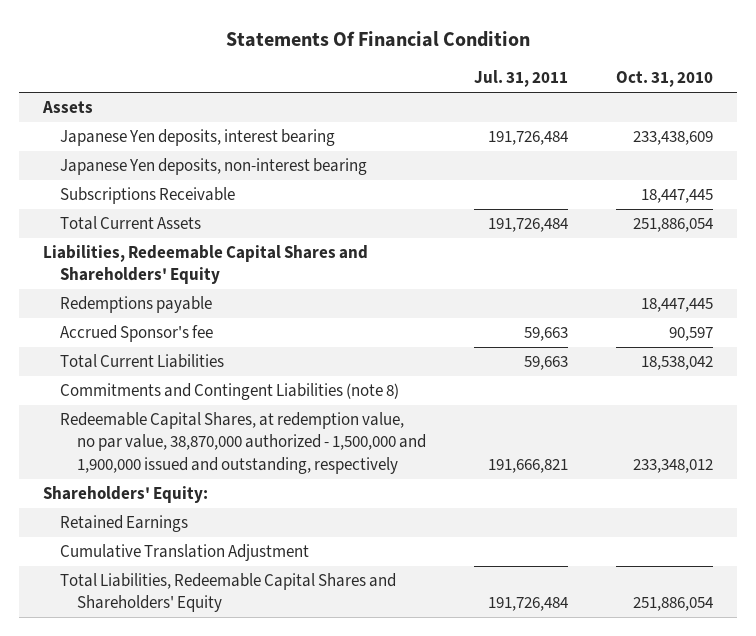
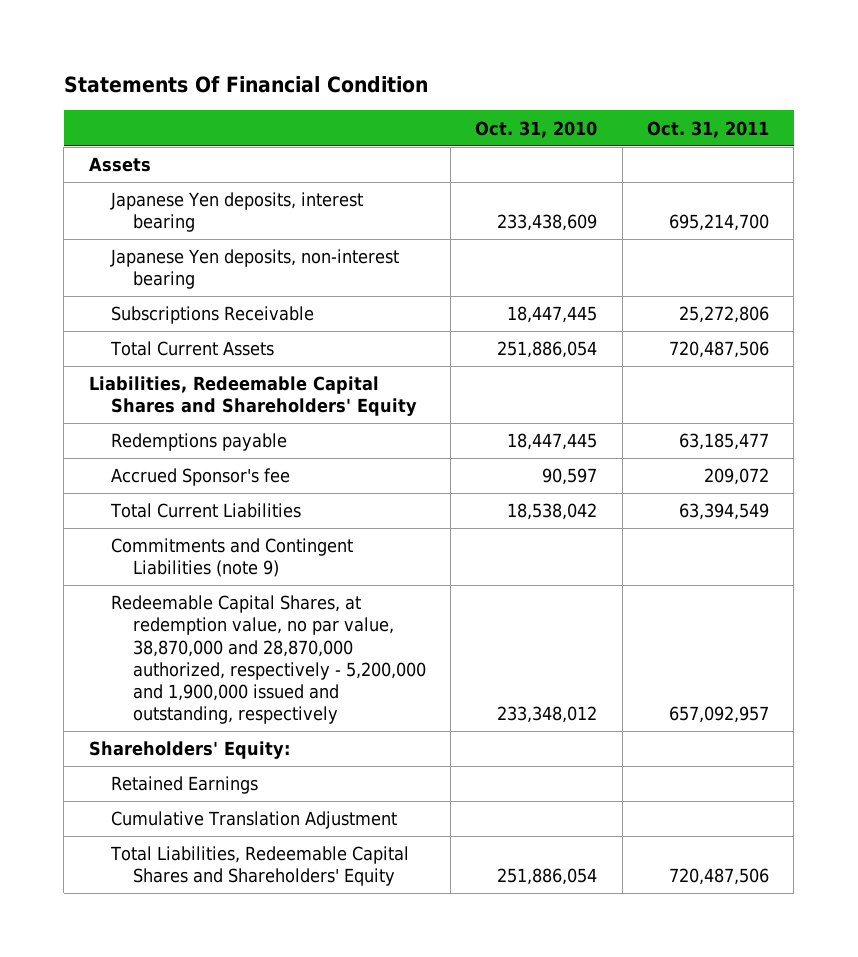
- | Jul. 31, 2011 | Oct. 31, 2010
+ | Oct. 31, 2010 | Oct. 31, 2011
- Commitments and Contingent Liabilities (note 8)
- Redeemable Capital Shares, at redemption value, no par value, 38,870,000 authorized - 1,500,000 and 1,900,000 issued and outstanding, respectively | 191,666,821 | 233,348,012
+ Commitments and Contingent Liabilities (note 9)
+ Redeemable Capital Shares, at redemption value, no par value, 38,870,000 and 28,870,000 authorized, respectively - 5,200,000 and 1,900,000 issued and outstanding, respectively | 233,348,012 | 657,092,957

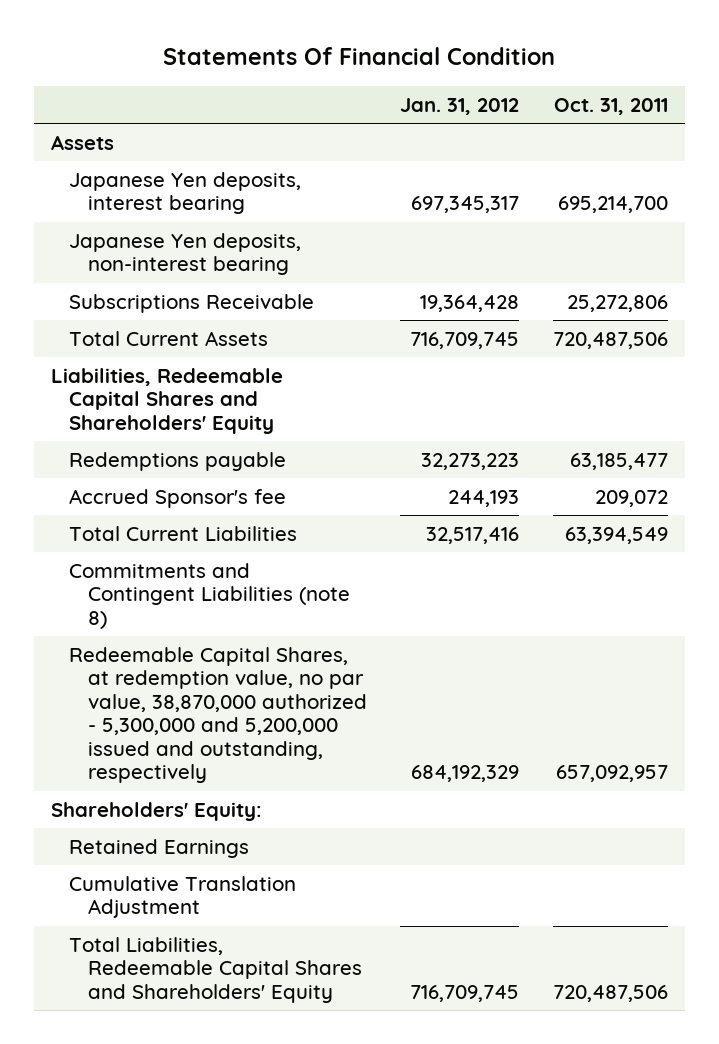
- | Oct. 31, 2010 | Oct. 31, 2011
+ | Jan. 31, 2012 | Oct. 31, 2011
- Commitments and Contingent Liabilities (note 9)
- Redeemable Capital Shares, at redemption value, no par value, 38,870,000 and 28,870,000 authorized, respectively - 5,200,000 and 1,900,000 issued and outstanding, respectively | 233,348,012 | 657,092,957
+ Commitments and Contingent Liabilities (note 8)
+ Redeemable Capital Shares, at redemption value, no par value, 38,870,000 authorized - 5,300,000 and 5,200,000 issued and outstanding, respectively | 684,192,329 | 657,092,957

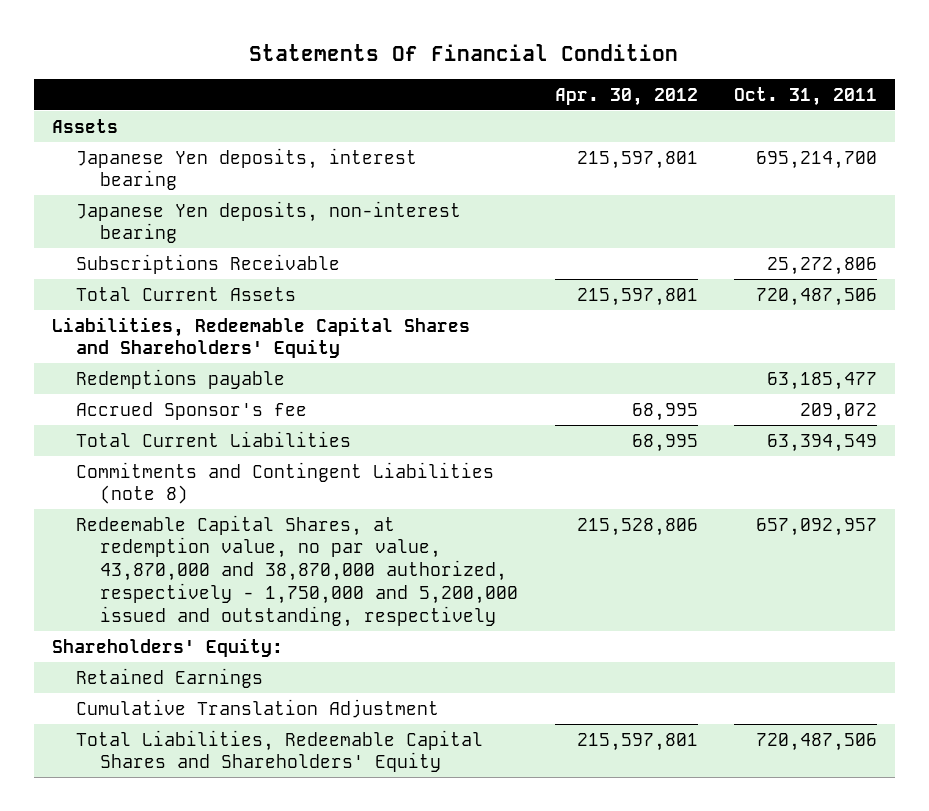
- | Jan. 31, 2012 | Oct. 31, 2011
+ | Apr. 30, 2012 | Oct. 31, 2011
- Redeemable Capital Shares, at redemption value, no par value, 38,870,000 authorized - 5,300,000 and 5,200,000 issued and outstanding, respectively | 684,192,329 | 657,092,957
+ Redeemable Capital Shares, at redemption value, no par value, 43,870,000 and 38,870,000 authorized, respectively - 1,750,000 and 5,200,000 issued and outstanding, respectively | 215,528,806 | 657,092,957

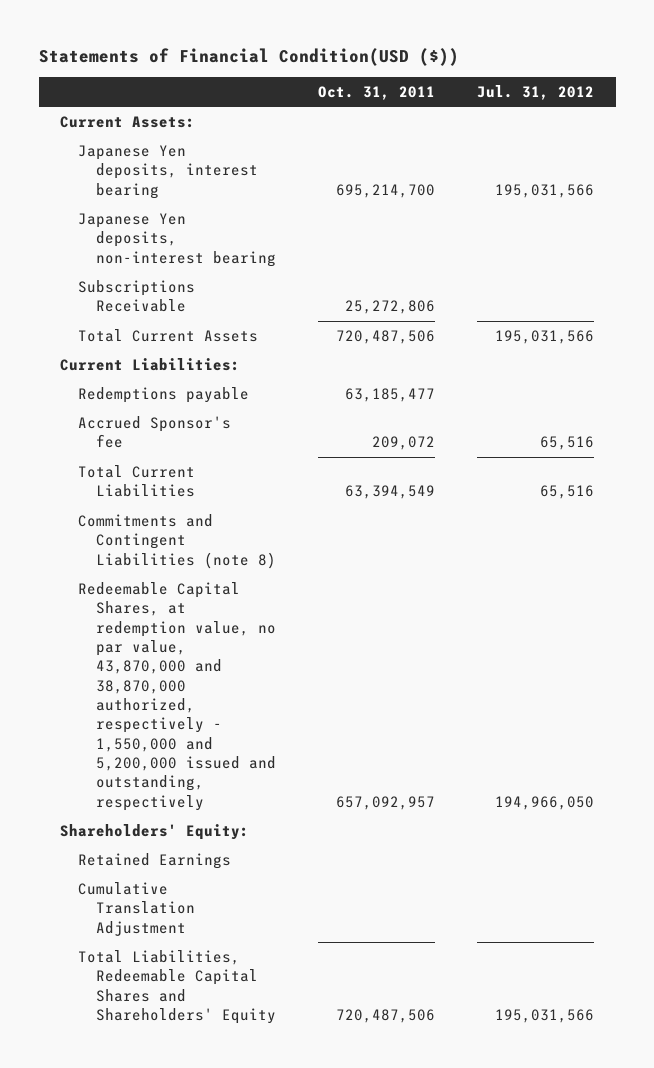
- Statements Of Financial Condition
+ Statements of Financial Condition(USD ($))
- | Apr. 30, 2012 | Oct. 31, 2011
+ | Oct. 31, 2011 | Jul. 31, 2012
- Assets
+ Current Assets:
- Liabilities, Redeemable Capital Shares and Shareholders' Equity
+ Current Liabilities:
- Redeemable Capital Shares, at redemption value, no par value, 43,870,000 and 38,870,000 authorized, respectively - 1,750,000 and 5,200,000 issued and outstanding, respectively | 215,528,806 | 657,092,957
+ Redeemable Capital Shares, at redemption value, no par value, 43,870,000 and 38,870,000 authorized, respectively - 1,550,000 and 5,200,000 issued and outstanding, respectively | 657,092,957 | 194,966,050

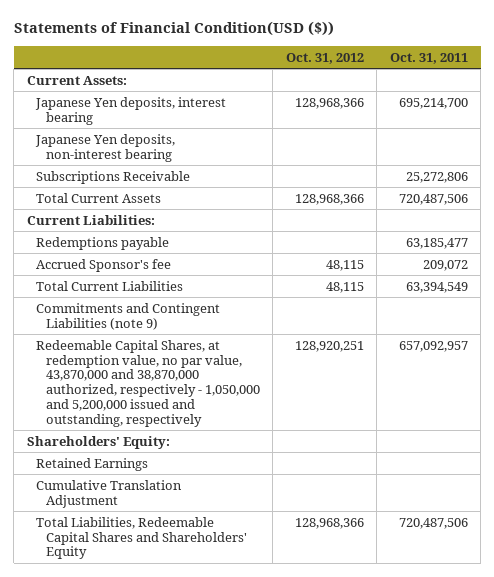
- | Oct. 31, 2011 | Jul. 31, 2012
+ | Oct. 31, 2012 | Oct. 31, 2011
- Commitments and Contingent Liabilities (note 8)
- Redeemable Capital Shares, at redemption value, no par value, 43,870,000 and 38,870,000 authorized, respectively - 1,550,000 and 5,200,000 issued and outstanding, respectively | 657,092,957 | 194,966,050
+ Commitments and Contingent Liabilities (note 9)
+ Redeemable Capital Shares, at redemption value, no par value, 43,870,000 and 38,870,000 authorized, respectively - 1,050,000 and 5,200,000 issued and outstanding, respectively | 128,920,251 | 657,092,957

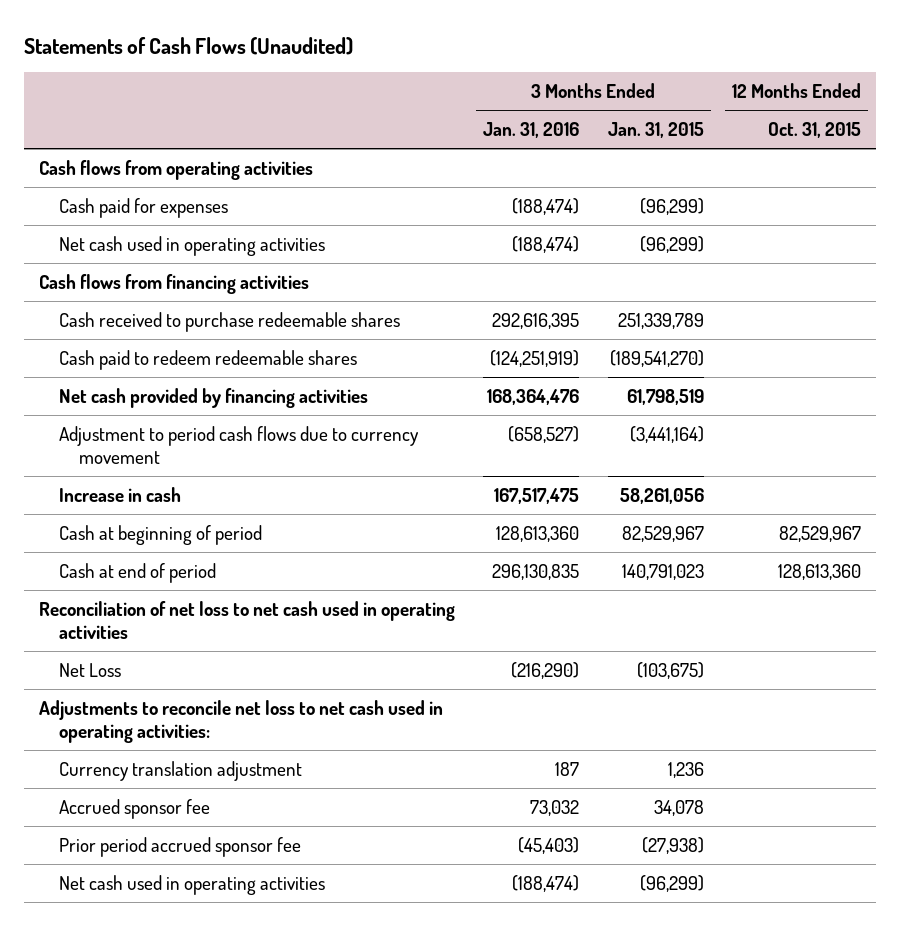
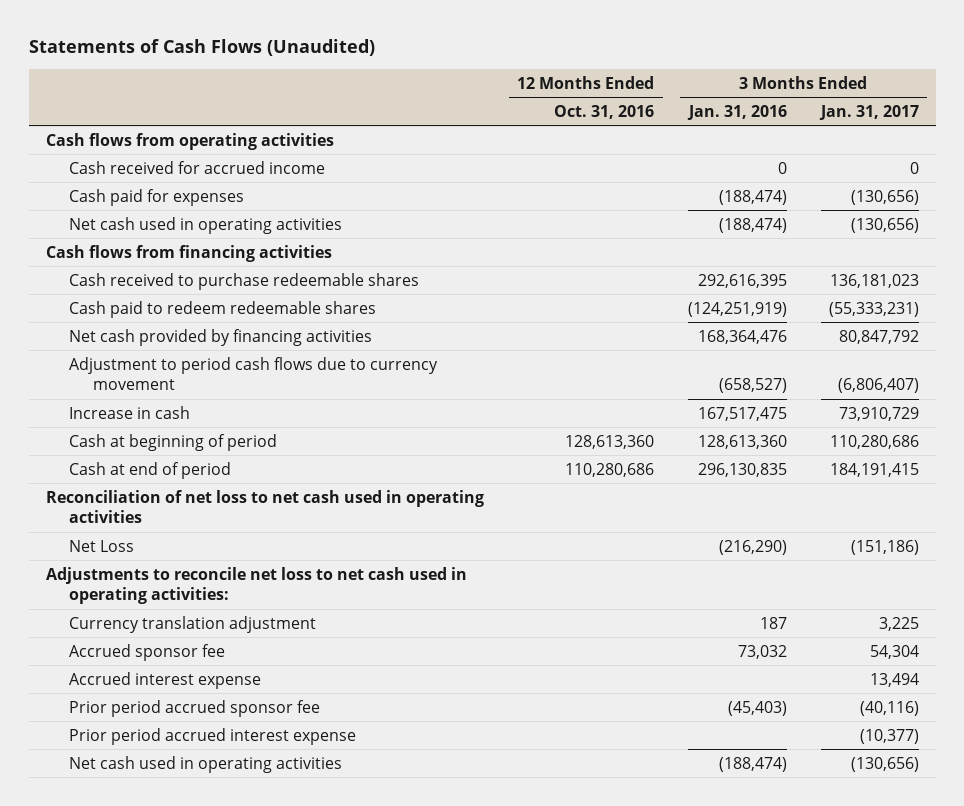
- | 3 Months Ended Jan. 31, 2016 | 3 Months Ended Jan. 31, 2015 | 12 Months Ended Oct. 31, 2015
+ | 12 Months Ended Oct. 31, 2016 | 3 Months Ended Jan. 31, 2016 | 3 Months Ended Jan. 31, 2017
+ Cash received for accrued income | | 0 | 0
+ Accrued interest expense | | | 13,494
+ Prior period accrued interest expense | | | (10,377)

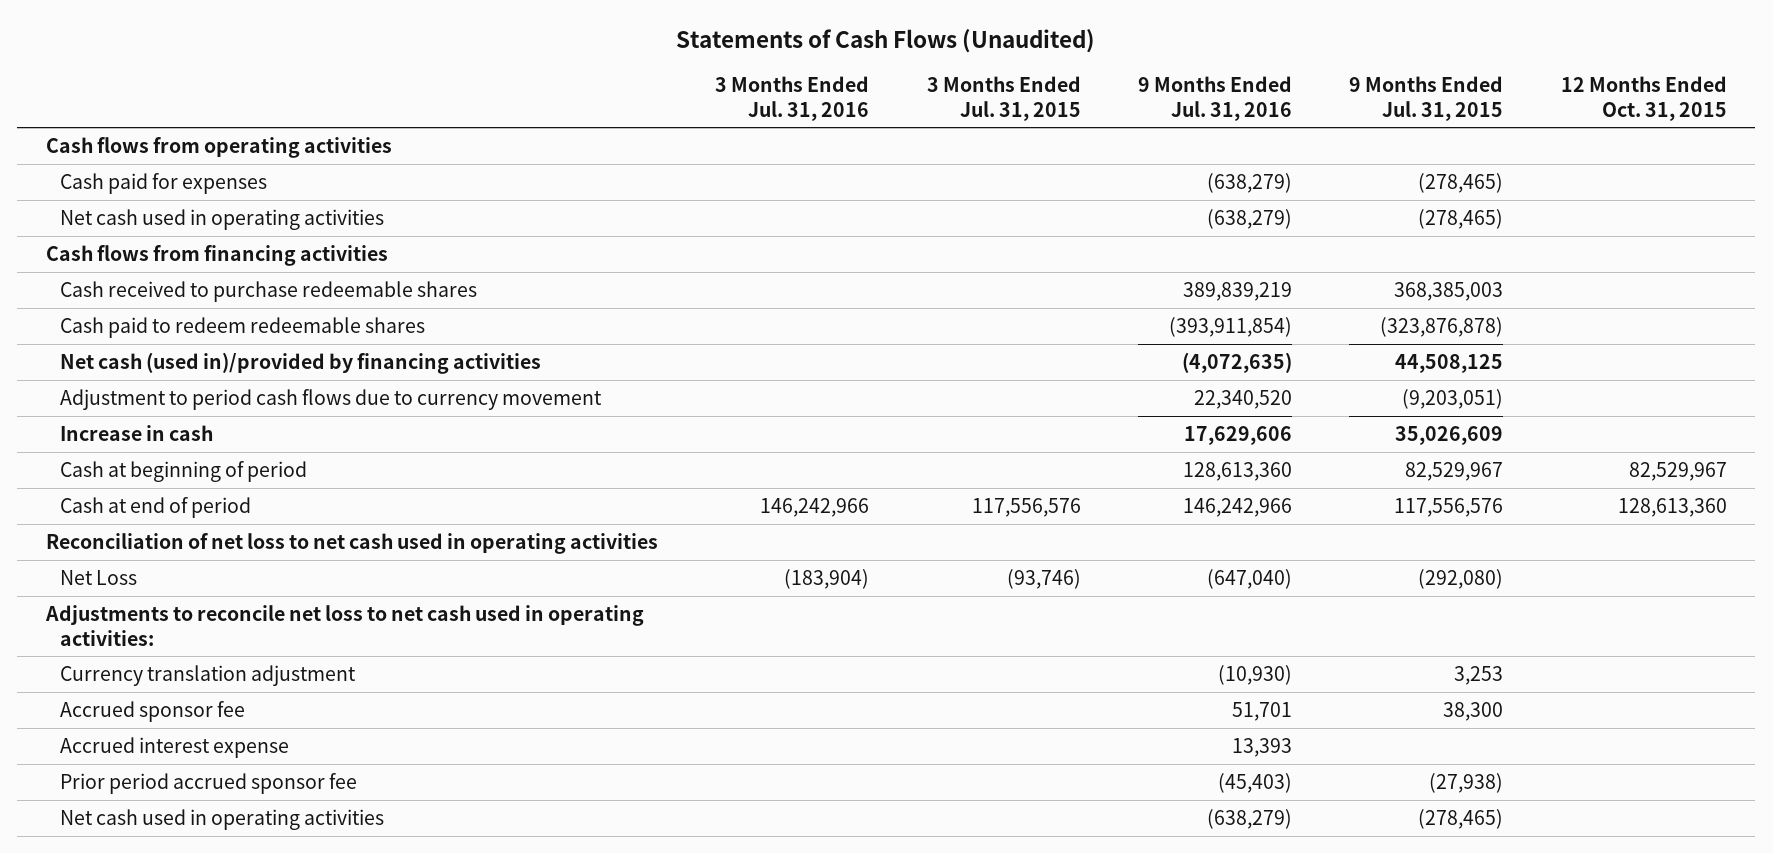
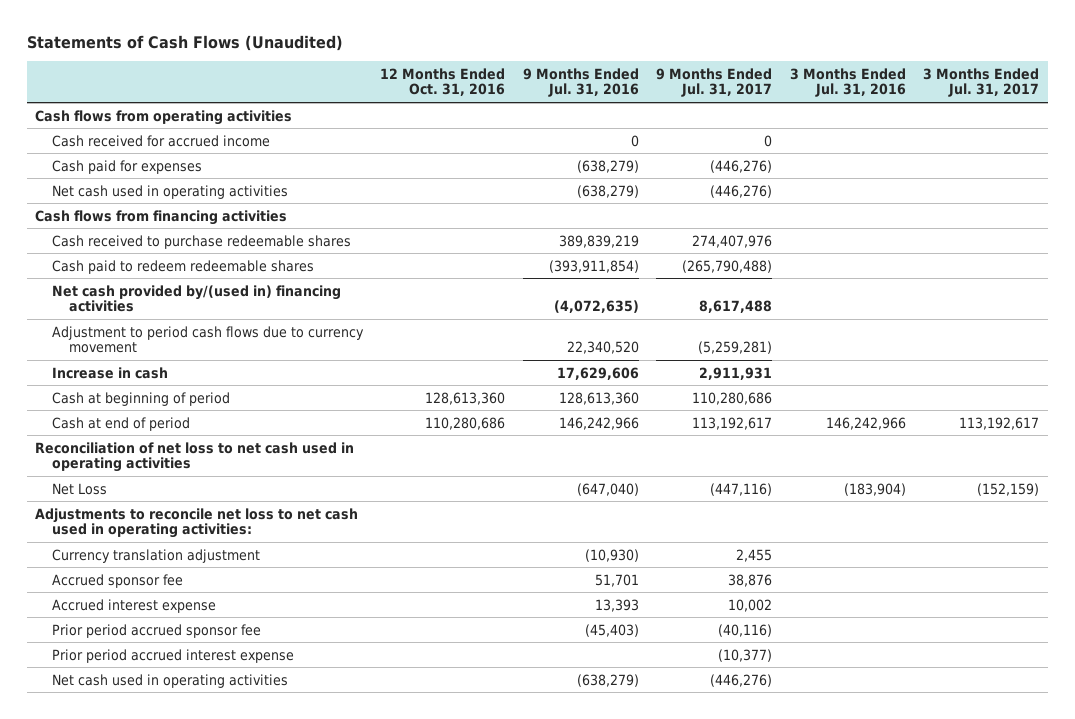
- | 3 Months Ended Jul. 31, 2016 | 3 Months Ended Jul. 31, 2015 | 9 Months Ended Jul. 31, 2016 | 9 Months Ended Jul. 31, 2015 | 12 Months Ended Oct. 31, 2015
+ | 12 Months Ended Oct. 31, 2016 | 9 Months Ended Jul. 31, 2016 | 9 Months Ended Jul. 31, 2017 | 3 Months Ended Jul. 31, 2016 | 3 Months Ended Jul. 31, 2017
+ Cash received for accrued income | | 0 | 0 | |
- Net cash (used in)/provided by financing activities | | | (4,072,635) | 44,508,125 |
+ Net cash provided by/(used in) financing activities | | (4,072,635) | 8,617,488 | |
+ Prior period accrued interest expense | | | (10,377) | |

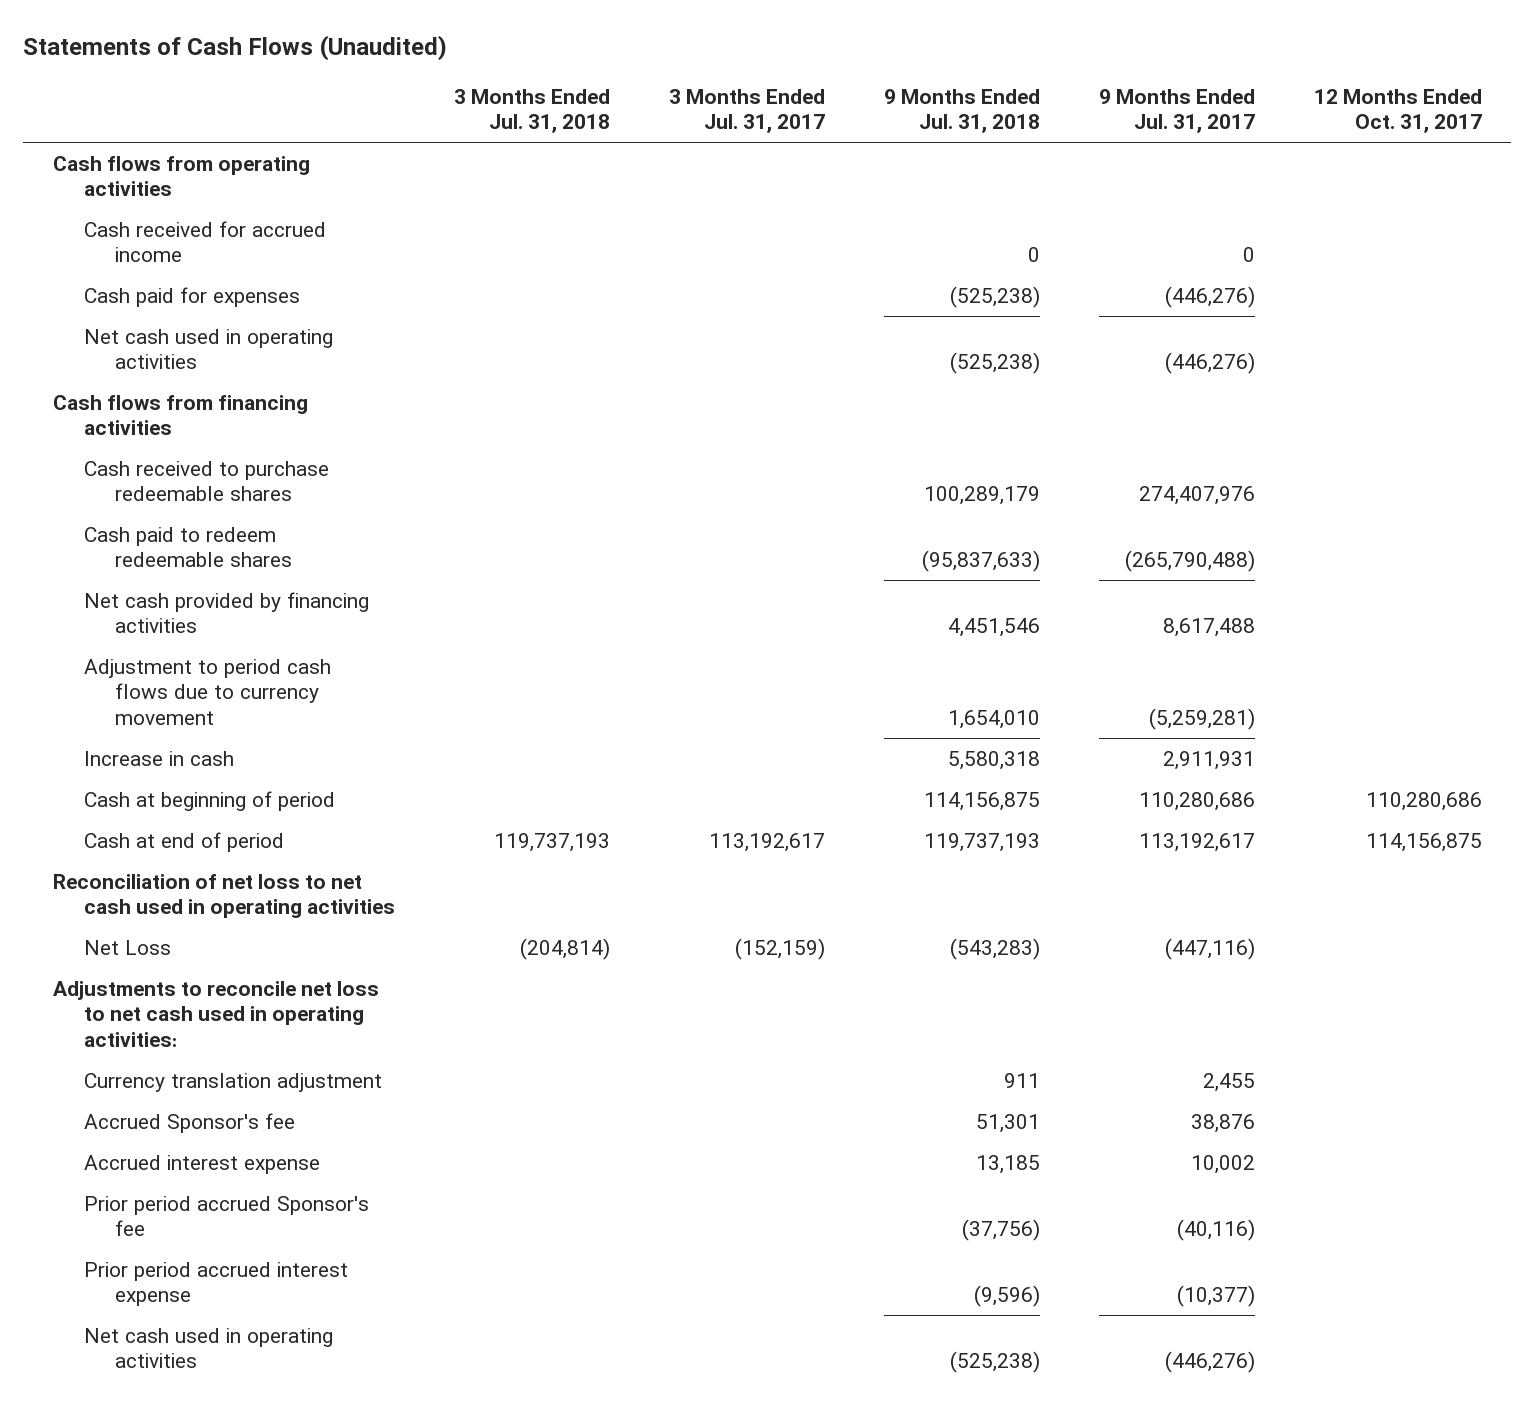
- | 12 Months Ended Oct. 31, 2016 | 9 Months Ended Jul. 31, 2016 | 9 Months Ended Jul. 31, 2017 | 3 Months Ended Jul. 31, 2016 | 3 Months Ended Jul. 31, 2017
+ | 3 Months Ended Jul. 31, 2018 | 3 Months Ended Jul. 31, 2017 | 9 Months Ended Jul. 31, 2018 | 9 Months Ended Jul. 31, 2017 | 12 Months Ended Oct. 31, 2017
- Net cash provided by/(used in) financing activities | | (4,072,635) | 8,617,488 | |
+ Net cash provided by financing activities | | | 4,451,546 | 8,617,488 |
- Accrued sponsor fee | | 51,701 | 38,876 | |
+ Accrued Sponsor's fee | | | 51,301 | 38,876 |
- Prior period accrued sponsor fee | | (45,403) | (40,116) | |
+ Prior period accrued Sponsor's fee | | | (37,756) | (40,116) |

